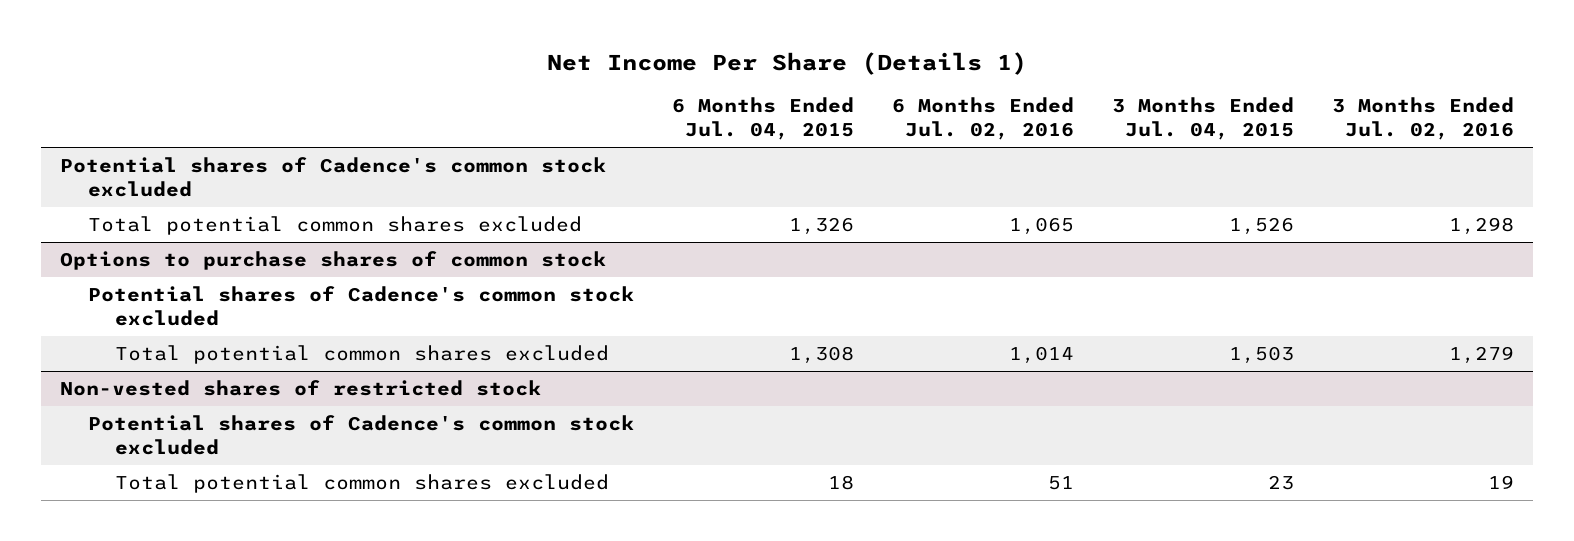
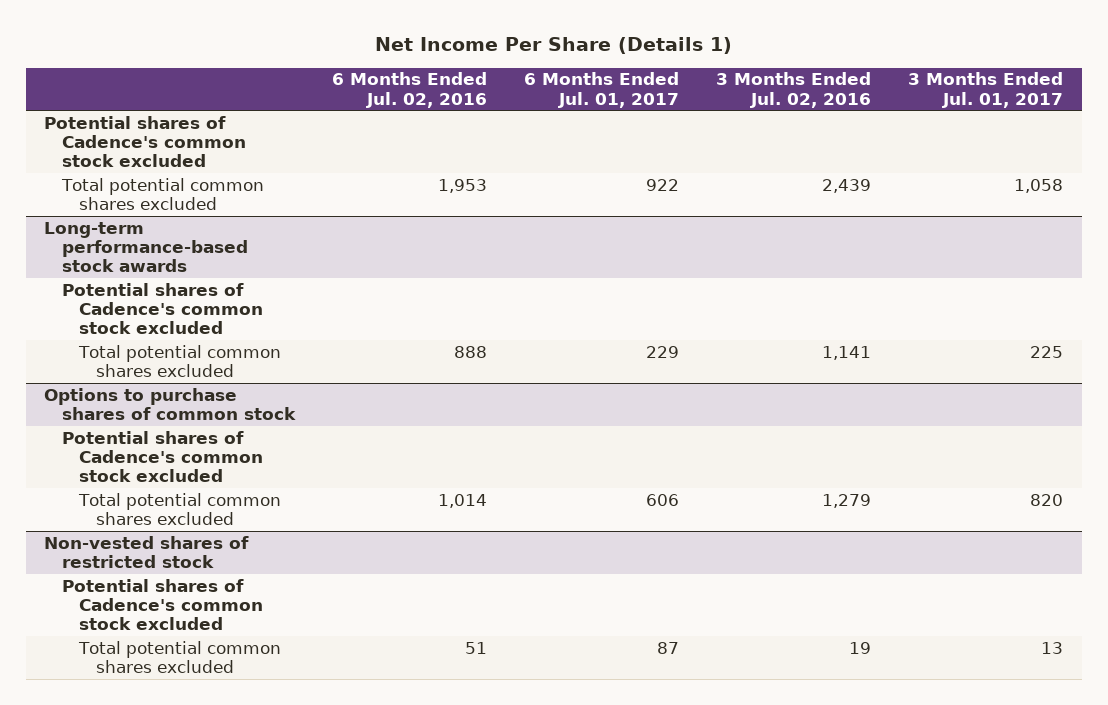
- | 6 Months Ended Jul. 04, 2015 | 6 Months Ended Jul. 02, 2016 | 3 Months Ended Jul. 04, 2015 | 3 Months Ended Jul. 02, 2016
+ | 6 Months Ended Jul. 02, 2016 | 6 Months Ended Jul. 01, 2017 | 3 Months Ended Jul. 02, 2016 | 3 Months Ended Jul. 01, 2017
- Total potential common shares excluded | 1,326 | 1,065 | 1,526 | 1,298
+ Total potential common shares excluded | 1,953 | 922 | 2,439 | 1,058
+ Long-term performance-based stock awards
+ Potential shares of Cadence's common stock excluded
+ Total potential common shares excluded | 888 | 229 | 1,141 | 225

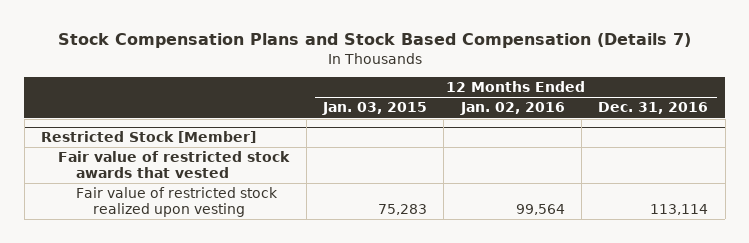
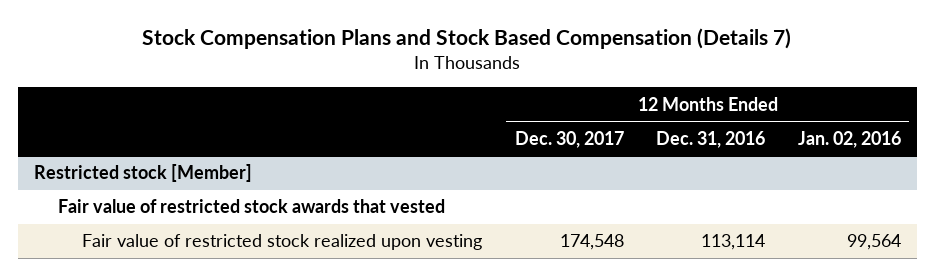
- | 12 Months Ended Jan. 03, 2015 | 12 Months Ended Jan. 02, 2016 | 12 Months Ended Dec. 31, 2016
+ | 12 Months Ended Dec. 30, 2017 | 12 Months Ended Dec. 31, 2016 | 12 Months Ended Jan. 02, 2016
- Restricted Stock [Member]
+ Restricted stock [Member]

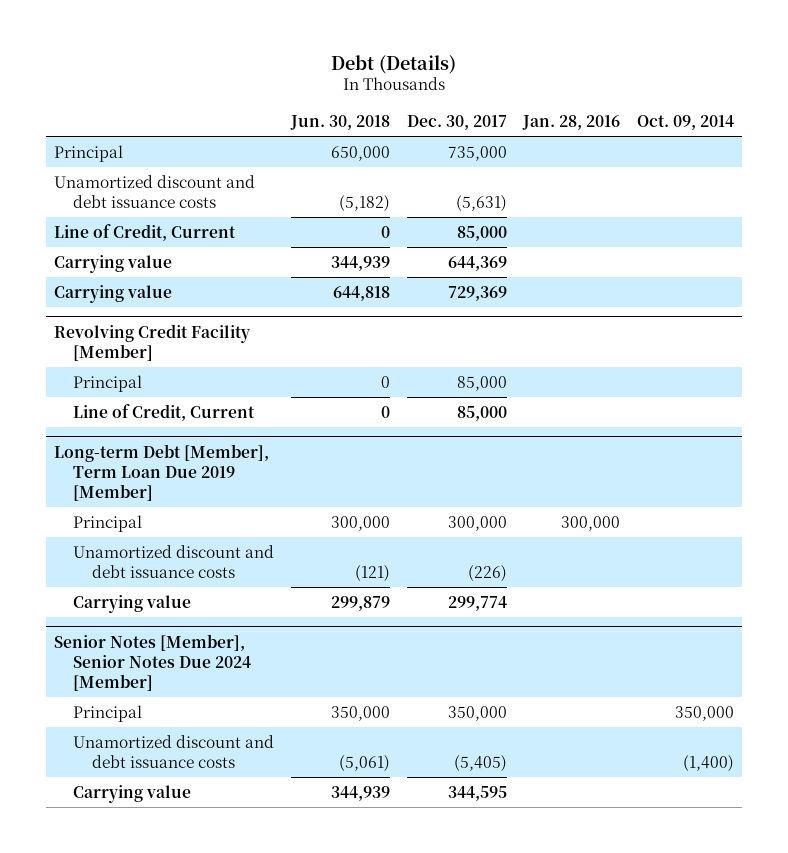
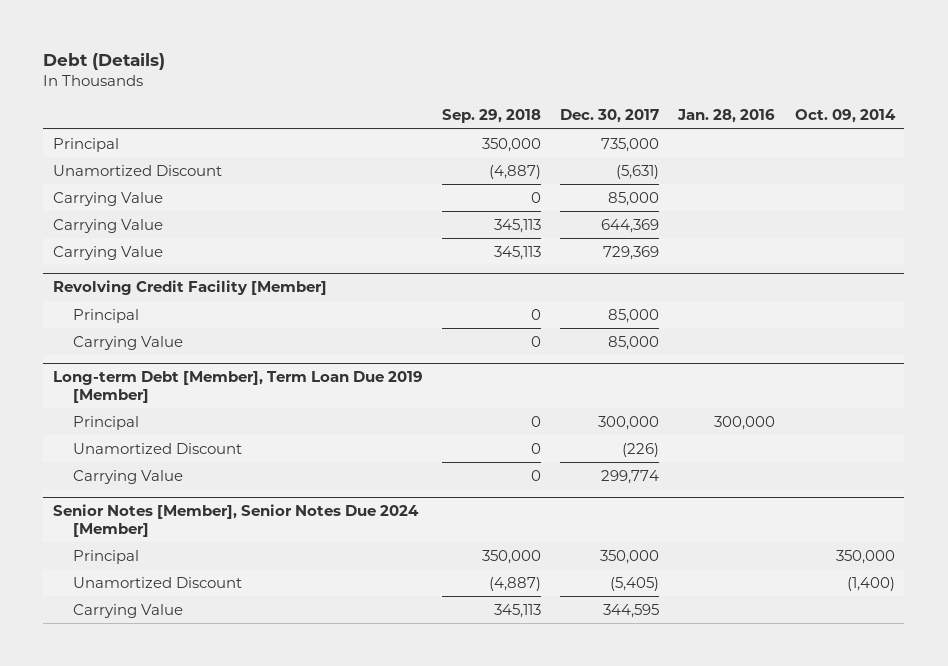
- | Jun. 30, 2018 | Dec. 30, 2017 | Jan. 28, 2016 | Oct. 09, 2014
+ | Sep. 29, 2018 | Dec. 30, 2017 | Jan. 28, 2016 | Oct. 09, 2014
- Unamortized discount and debt issuance costs | (5,182) | (5,631) | |
- Line of Credit, Current | 0 | 85,000 | |
- Carrying value | 344,939 | 644,369 | |
- Carrying value | 644,818 | 729,369 | |
+ Unamortized Discount | (4,887) | (5,631) | |
+ Carrying Value | 0 | 85,000 | |
+ Carrying Value | 345,113 | 644,369 | |
+ Carrying Value | 345,113 | 729,369 | |
@ Revolving Credit Facility [Member]
- Line of Credit, Current | 0 | 85,000 | |
+ Carrying Value | 0 | 85,000 | |
@ Long-term Debt [Member], Term Loan Due 2019 [Member]
- Unamortized discount and debt issuance costs | (121) | (226) | |
- Carrying value | 299,879 | 299,774 | |
+ Unamortized Discount | 0 | (226) | |
+ Carrying Value | 0 | 299,774 | |
@ Senior Notes [Member], Senior Notes Due 2024 [Member]
- Unamortized discount and debt issuance costs | (5,061) | (5,405) | | (1,400)
- Carrying value | 344,939 | 344,595 | |
+ Unamortized Discount | (4,887) | (5,405) | | (1,400)
+ Carrying Value | 345,113 | 344,595 | |

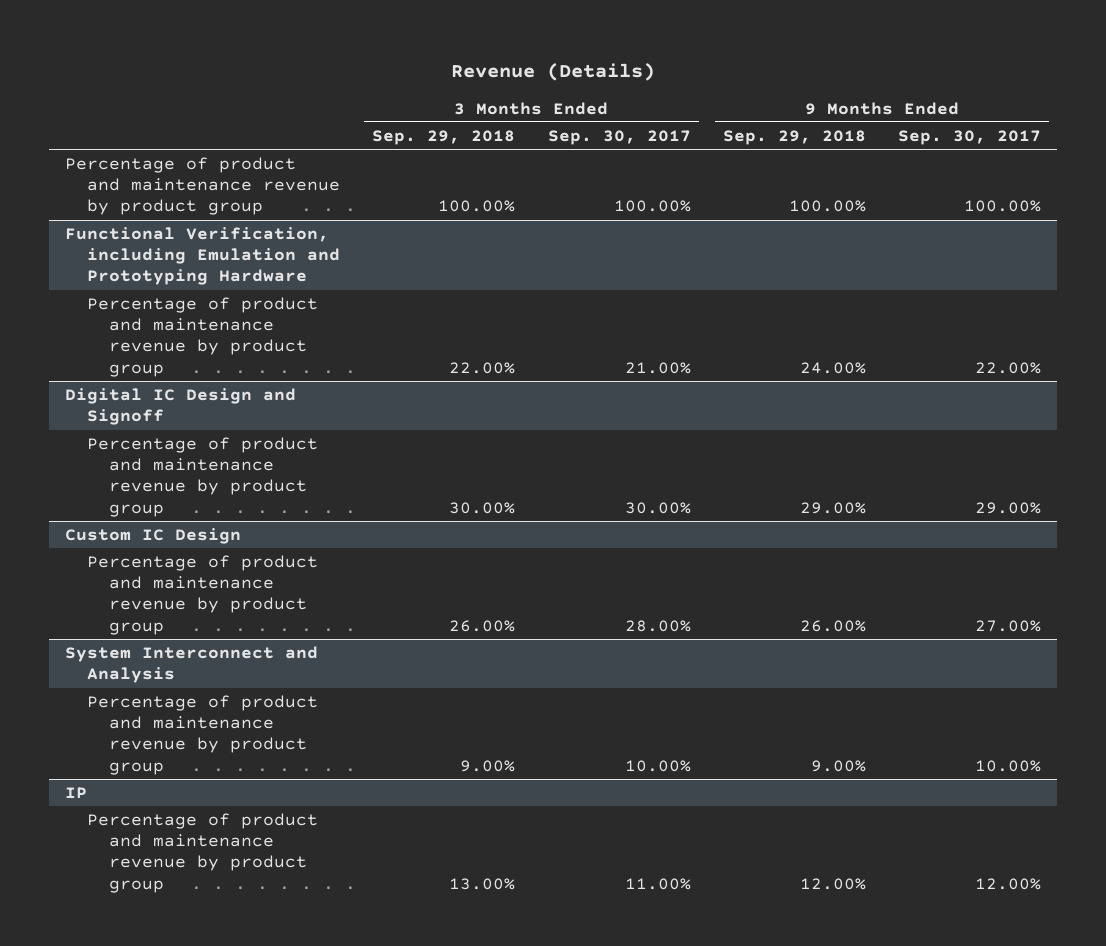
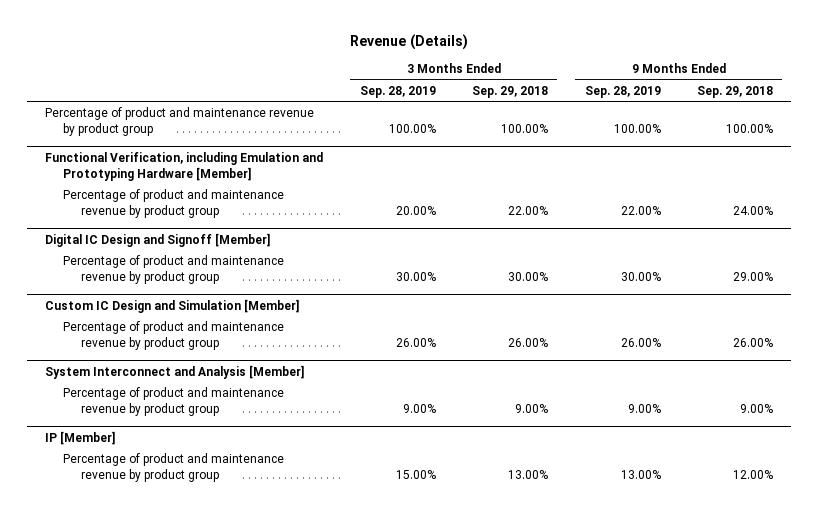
- | 3 Months Ended Sep. 29, 2018 | 3 Months Ended Sep. 30, 2017 | 9 Months Ended Sep. 29, 2018 | 9 Months Ended Sep. 30, 2017
+ | 3 Months Ended Sep. 28, 2019 | 3 Months Ended Sep. 29, 2018 | 9 Months Ended Sep. 28, 2019 | 9 Months Ended Sep. 29, 2018
- Functional Verification, including Emulation and Prototyping Hardware
+ Functional Verification, including Emulation and Prototyping Hardware [Member]
- Digital IC Design and Signoff
+ Digital IC Design and Signoff [Member]
- Custom IC Design
+ Custom IC Design and Simulation [Member]
- System Interconnect and Analysis
+ System Interconnect and Analysis [Member]
- IP
+ IP [Member]

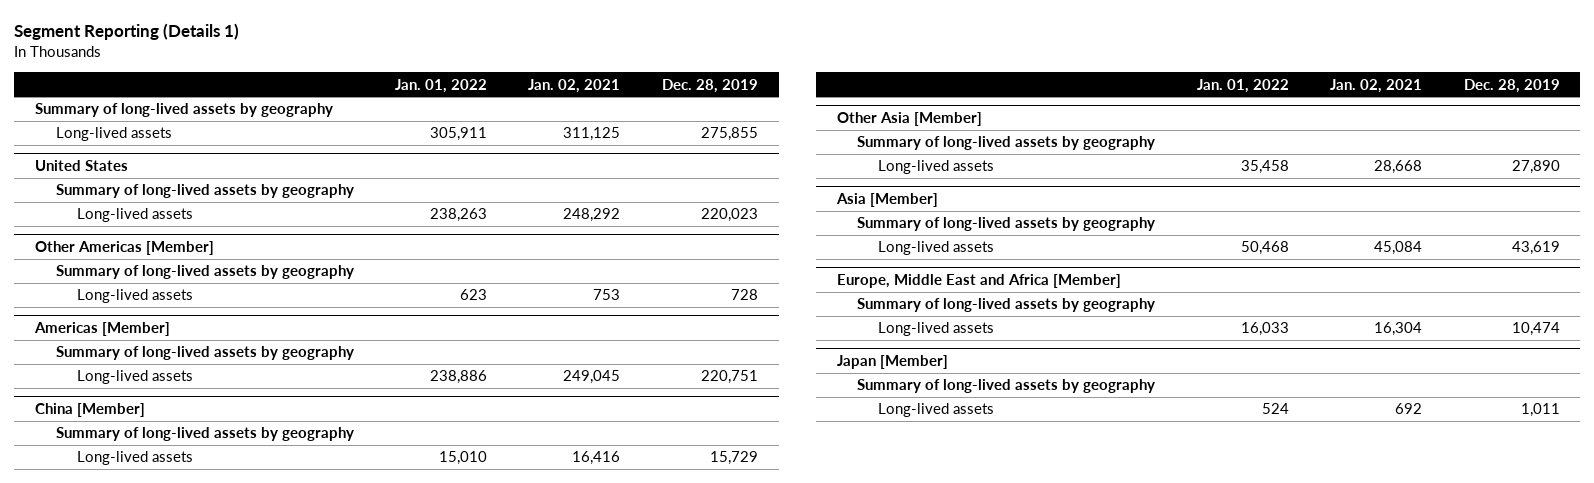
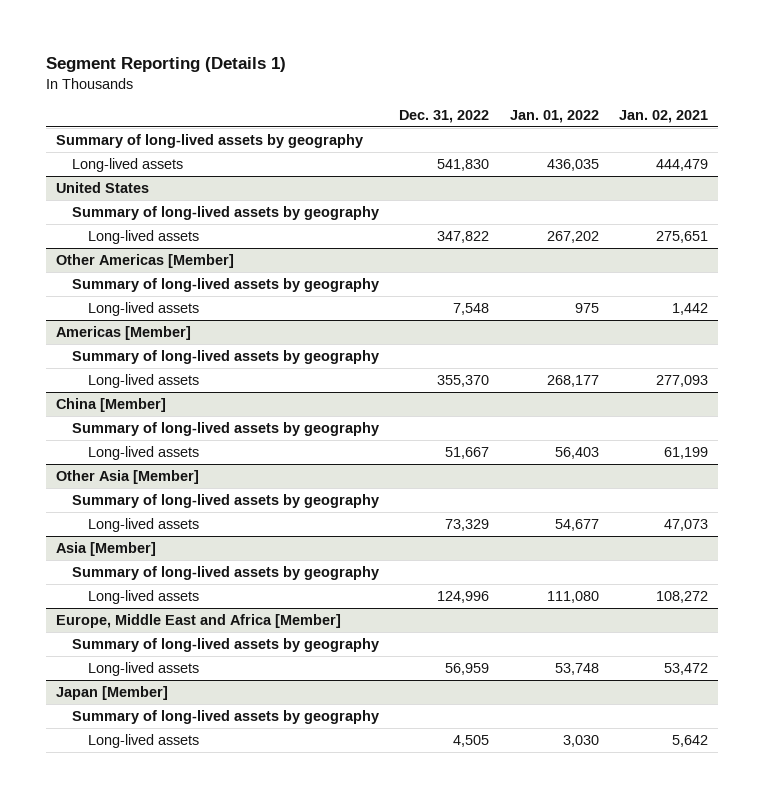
- | Jan. 01, 2022 | Jan. 02, 2021 | Dec. 28, 2019
+ | Dec. 31, 2022 | Jan. 01, 2022 | Jan. 02, 2021
- Long-lived assets | 305,911 | 311,125 | 275,855
+ Long-lived assets | 541,830 | 436,035 | 444,479
@ United States
- Long-lived assets | 238,263 | 248,292 | 220,023
+ Long-lived assets | 347,822 | 267,202 | 275,651
@ Other Americas [Member]
- Long-lived assets | 623 | 753 | 728
+ Long-lived assets | 7,548 | 975 | 1,442
@ Americas [Member]
- Long-lived assets | 238,886 | 249,045 | 220,751
+ Long-lived assets | 355,370 | 268,177 | 277,093
@ China [Member]
- Long-lived assets | 15,010 | 16,416 | 15,729
+ Long-lived assets | 51,667 | 56,403 | 61,199
@ Other Asia [Member]
- Long-lived assets | 35,458 | 28,668 | 27,890
+ Long-lived assets | 73,329 | 54,677 | 47,073
@ Asia [Member]
- Long-lived assets | 50,468 | 45,084 | 43,619
+ Long-lived assets | 124,996 | 111,080 | 108,272
@ Europe, Middle East and Africa [Member]
- Long-lived assets | 16,033 | 16,304 | 10,474
+ Long-lived assets | 56,959 | 53,748 | 53,472
@ Japan [Member]
- Long-lived assets | 524 | 692 | 1,011
+ Long-lived assets | 4,505 | 3,030 | 5,642

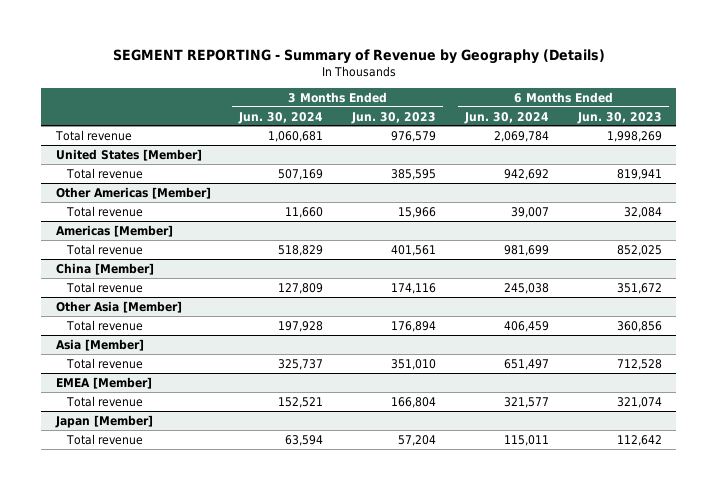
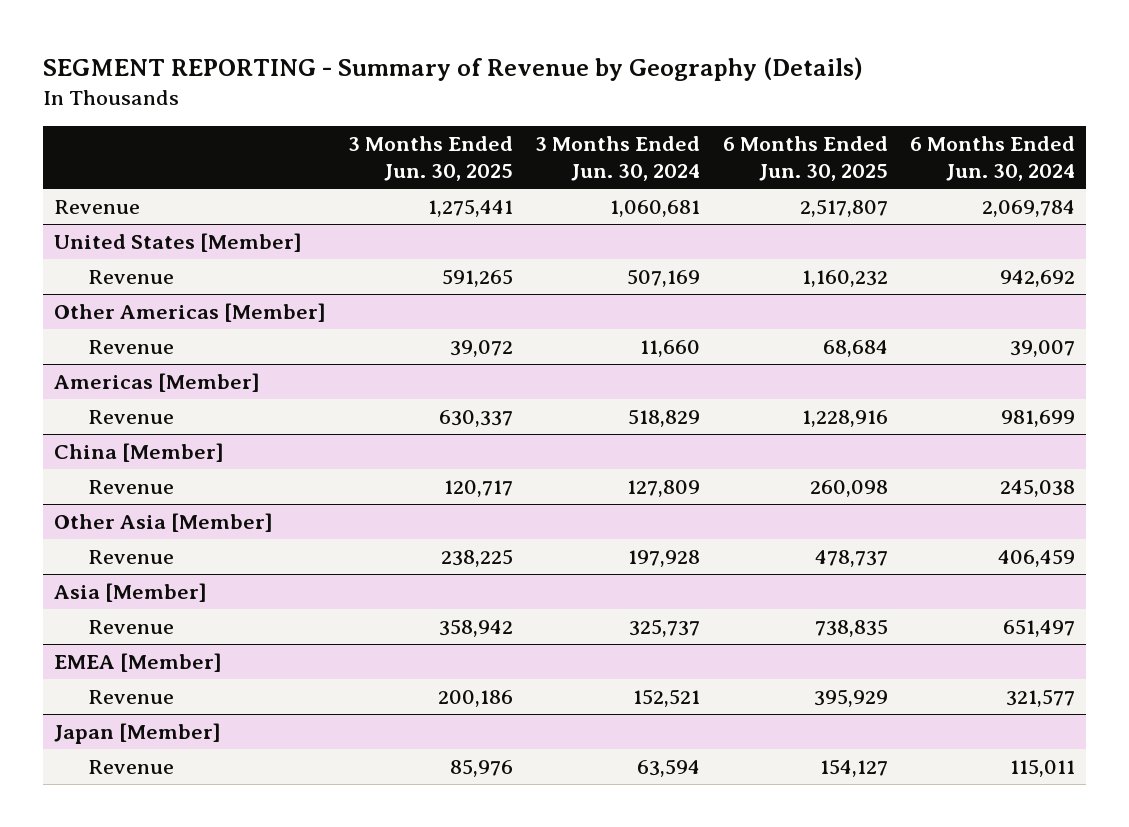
- | 3 Months Ended Jun. 30, 2024 | 3 Months Ended Jun. 30, 2023 | 6 Months Ended Jun. 30, 2024 | 6 Months Ended Jun. 30, 2023
+ | 3 Months Ended Jun. 30, 2025 | 3 Months Ended Jun. 30, 2024 | 6 Months Ended Jun. 30, 2025 | 6 Months Ended Jun. 30, 2024
- Total revenue | 1,060,681 | 976,579 | 2,069,784 | 1,998,269
+ Revenue | 1,275,441 | 1,060,681 | 2,517,807 | 2,069,784
@ United States [Member]
- Total revenue | 507,169 | 385,595 | 942,692 | 819,941
+ Revenue | 591,265 | 507,169 | 1,160,232 | 942,692
@ Other Americas [Member]
- Total revenue | 11,660 | 15,966 | 39,007 | 32,084
+ Revenue | 39,072 | 11,660 | 68,684 | 39,007
@ Americas [Member]
- Total revenue | 518,829 | 401,561 | 981,699 | 852,025
+ Revenue | 630,337 | 518,829 | 1,228,916 | 981,699
@ China [Member]
- Total revenue | 127,809 | 174,116 | 245,038 | 351,672
+ Revenue | 120,717 | 127,809 | 260,098 | 245,038
@ Other Asia [Member]
- Total revenue | 197,928 | 176,894 | 406,459 | 360,856
+ Revenue | 238,225 | 197,928 | 478,737 | 406,459
@ Asia [Member]
- Total revenue | 325,737 | 351,010 | 651,497 | 712,528
+ Revenue | 358,942 | 325,737 | 738,835 | 651,497
@ EMEA [Member]
- Total revenue | 152,521 | 166,804 | 321,577 | 321,074
+ Revenue | 200,186 | 152,521 | 395,929 | 321,577
@ Japan [Member]
- Total revenue | 63,594 | 57,204 | 115,011 | 112,642
+ Revenue | 85,976 | 63,594 | 154,127 | 115,011

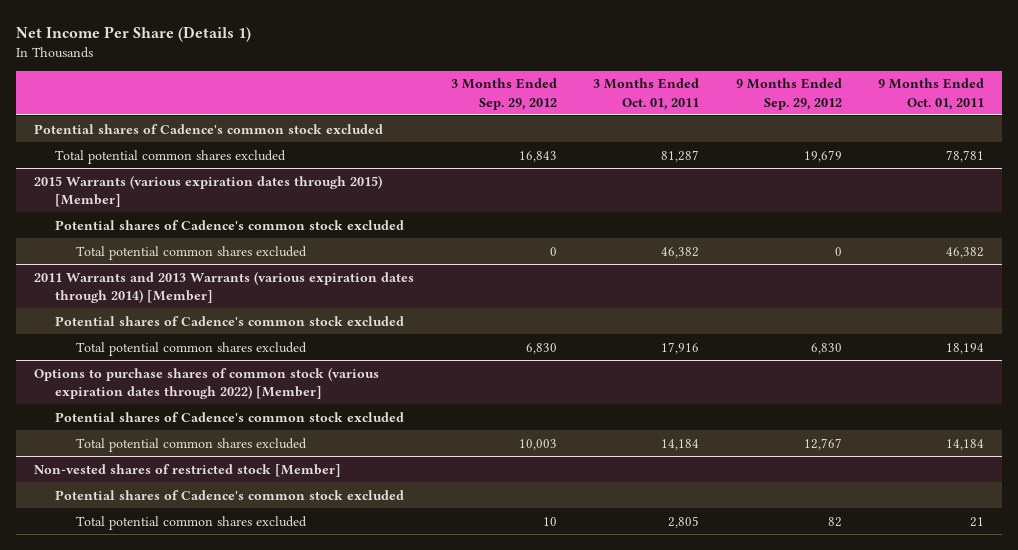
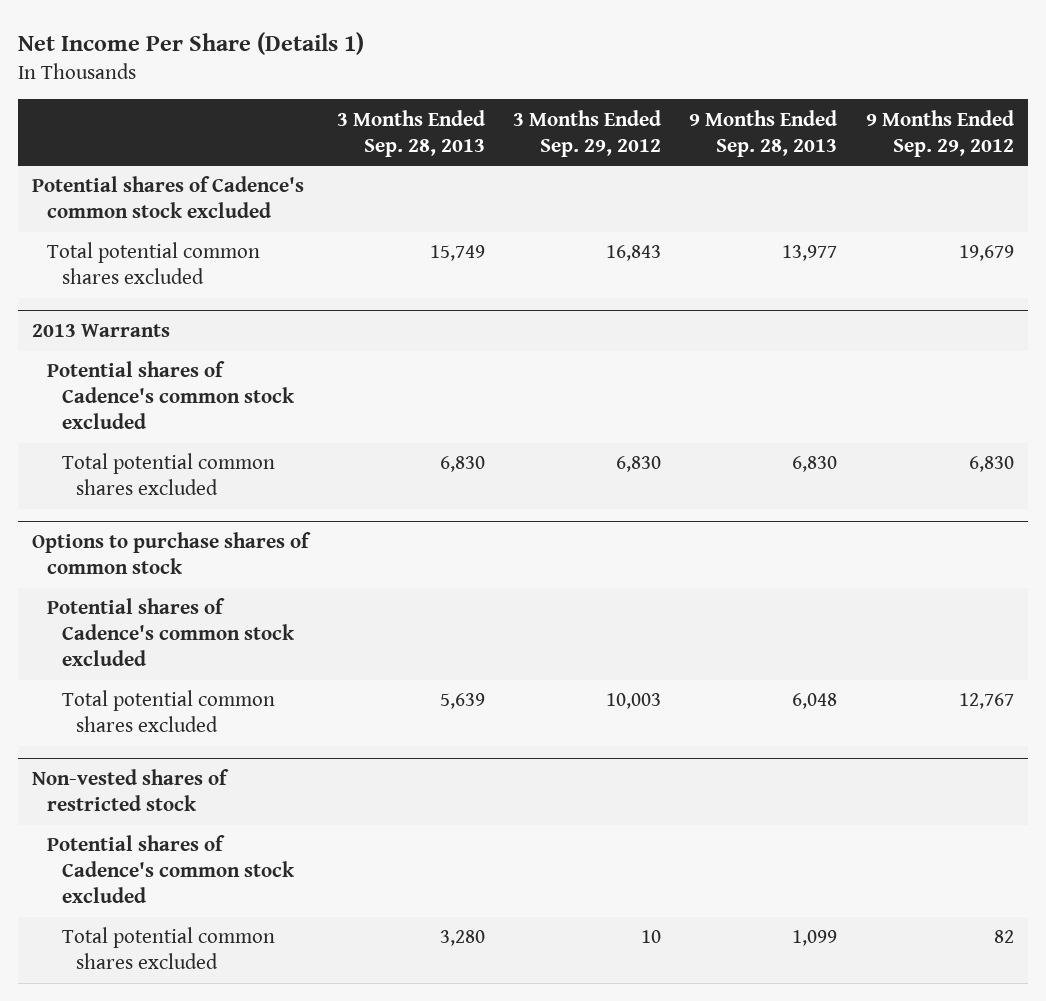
- | 3 Months Ended Sep. 29, 2012 | 3 Months Ended Oct. 01, 2011 | 9 Months Ended Sep. 29, 2012 | 9 Months Ended Oct. 01, 2011
+ | 3 Months Ended Sep. 28, 2013 | 3 Months Ended Sep. 29, 2012 | 9 Months Ended Sep. 28, 2013 | 9 Months Ended Sep. 29, 2012
- 2015 Warrants (various expiration dates through 2015) [Member]
- Potential shares of Cadence's common stock excluded
- Total potential common shares excluded | 0 | 46,382 | 0 | 46,382
- 2011 Warrants and 2013 Warrants (various expiration dates through 2014) [Member]
+ 2013 Warrants
- Options to purchase shares of common stock (various expiration dates through 2022) [Member]
+ Options to purchase shares of common stock
- Non-vested shares of restricted stock [Member]
+ Non-vested shares of restricted stock

